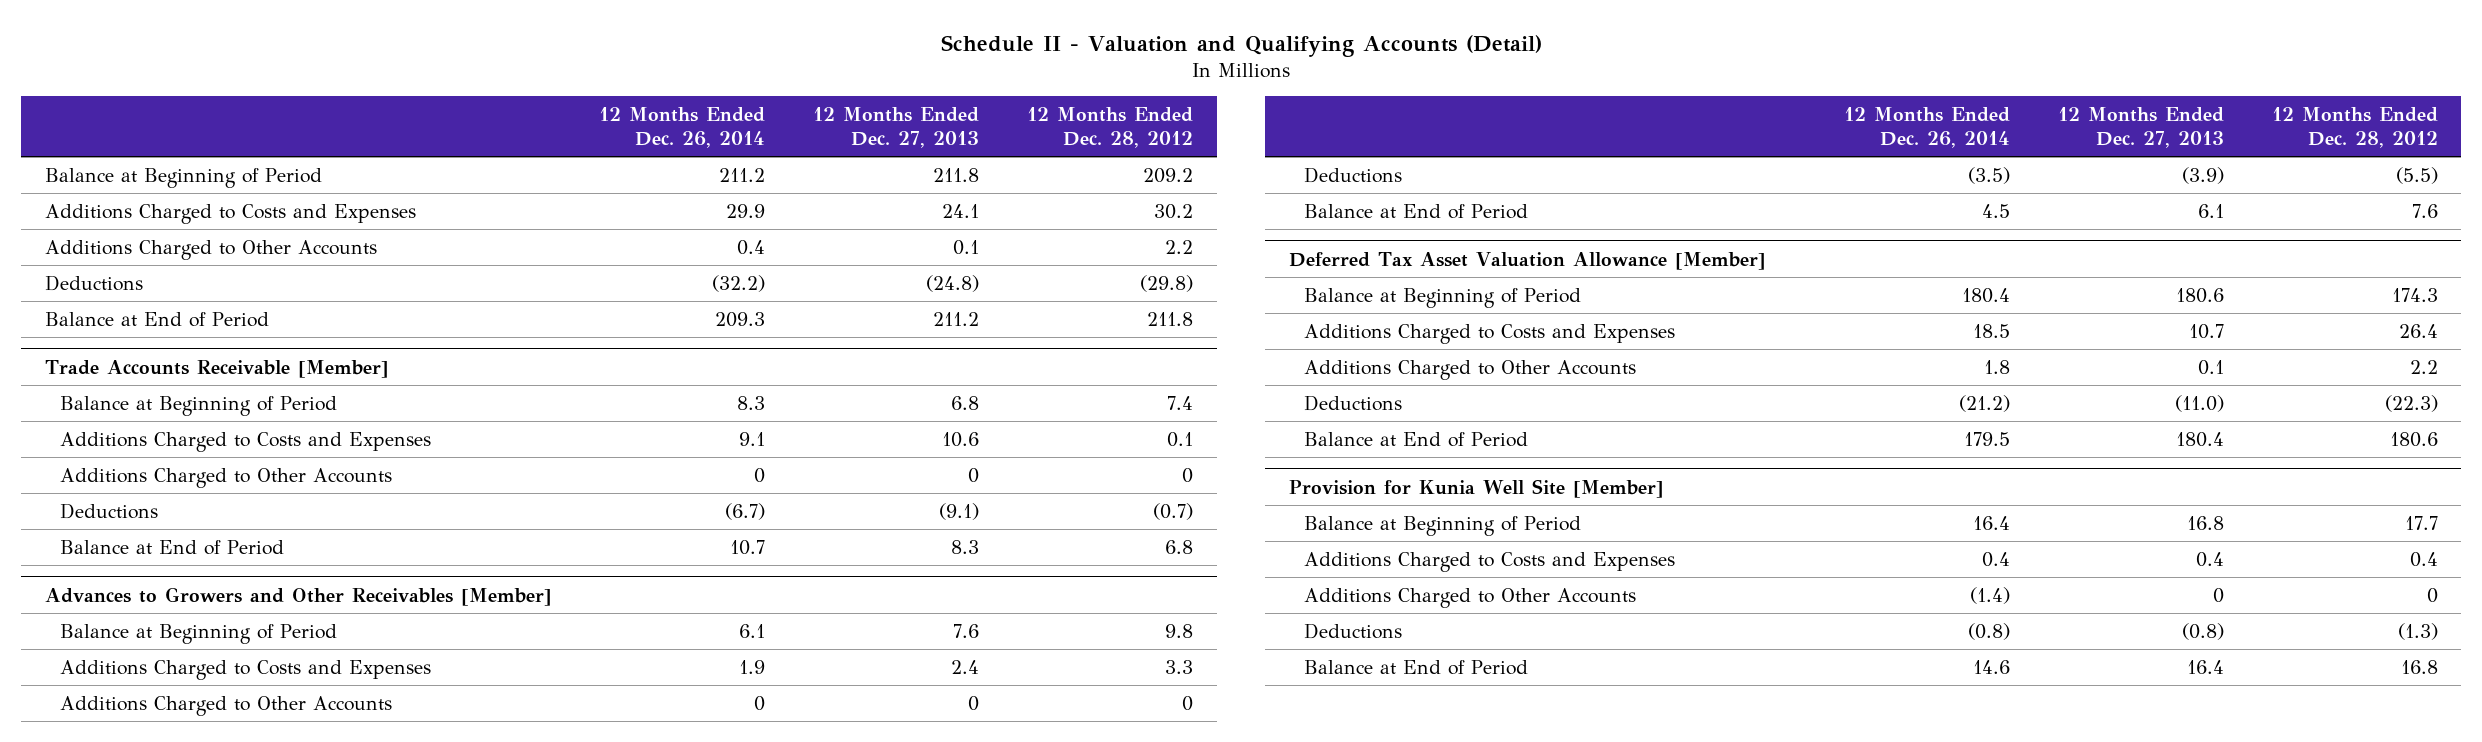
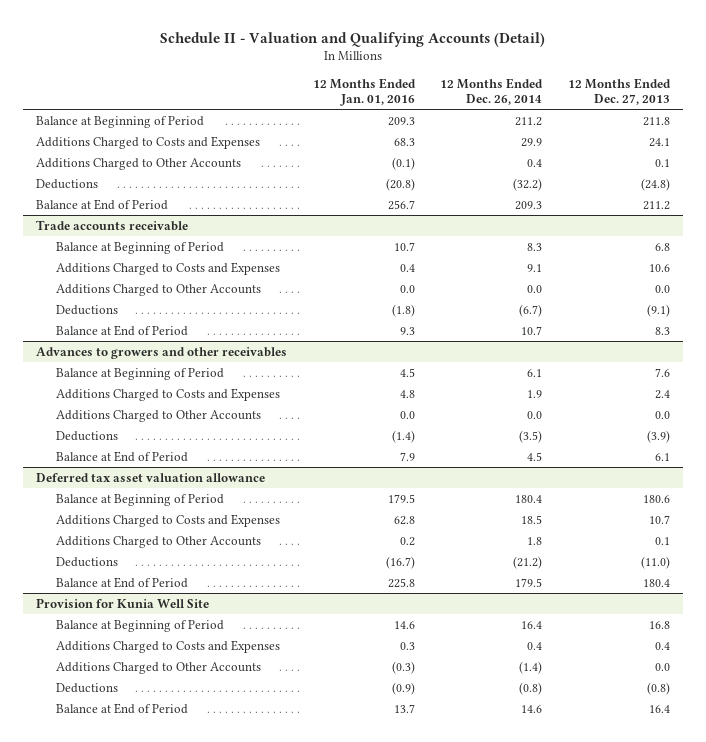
- | 12 Months Ended Dec. 26, 2014 | 12 Months Ended Dec. 27, 2013 | 12 Months Ended Dec. 28, 2012
+ | 12 Months Ended Jan. 01, 2016 | 12 Months Ended Dec. 26, 2014 | 12 Months Ended Dec. 27, 2013
- Trade Accounts Receivable [Member]
+ Trade accounts receivable
- Additions Charged to Other Accounts | 0 | 0 | 0
+ Additions Charged to Other Accounts | 0.0 | 0.0 | 0.0
- Advances to Growers and Other Receivables [Member]
+ Advances to growers and other receivables
- Additions Charged to Other Accounts | 0 | 0 | 0
+ Additions Charged to Other Accounts | 0.0 | 0.0 | 0.0
- Deferred Tax Asset Valuation Allowance [Member]
+ Deferred tax asset valuation allowance
- Provision for Kunia Well Site [Member]
+ Provision for Kunia Well Site
- Additions Charged to Other Accounts | (1.4) | 0 | 0
+ Additions Charged to Other Accounts | (0.3) | (1.4) | 0.0

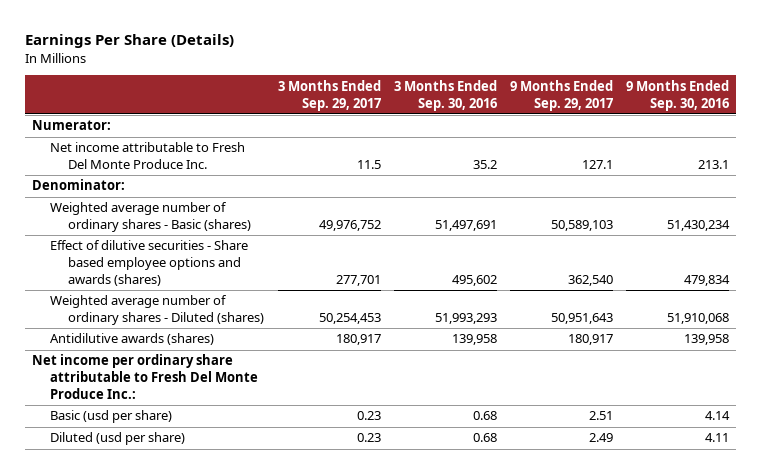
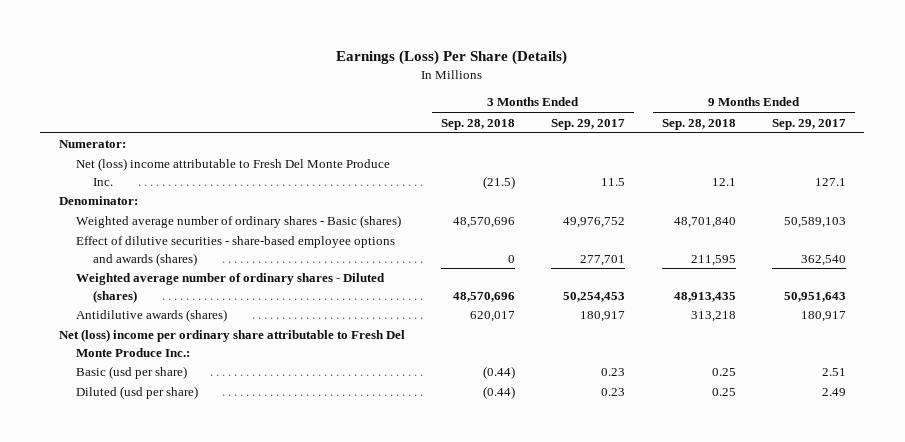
- Earnings Per Share (Details)
+ Earnings (Loss) Per Share (Details)
- | 3 Months Ended Sep. 29, 2017 | 3 Months Ended Sep. 30, 2016 | 9 Months Ended Sep. 29, 2017 | 9 Months Ended Sep. 30, 2016
+ | 3 Months Ended Sep. 28, 2018 | 3 Months Ended Sep. 29, 2017 | 9 Months Ended Sep. 28, 2018 | 9 Months Ended Sep. 29, 2017
- Net income attributable to Fresh Del Monte Produce Inc. | 11.5 | 35.2 | 127.1 | 213.1
+ Net (loss) income attributable to Fresh Del Monte Produce Inc. | (21.5) | 11.5 | 12.1 | 127.1
- Effect of dilutive securities - Share based employee options and awards (shares) | 277,701 | 495,602 | 362,540 | 479,834
+ Effect of dilutive securities - share-based employee options and awards (shares) | 0 | 277,701 | 211,595 | 362,540
- Net income per ordinary share attributable to Fresh Del Monte Produce Inc.:
+ Net (loss) income per ordinary share attributable to Fresh Del Monte Produce Inc.:

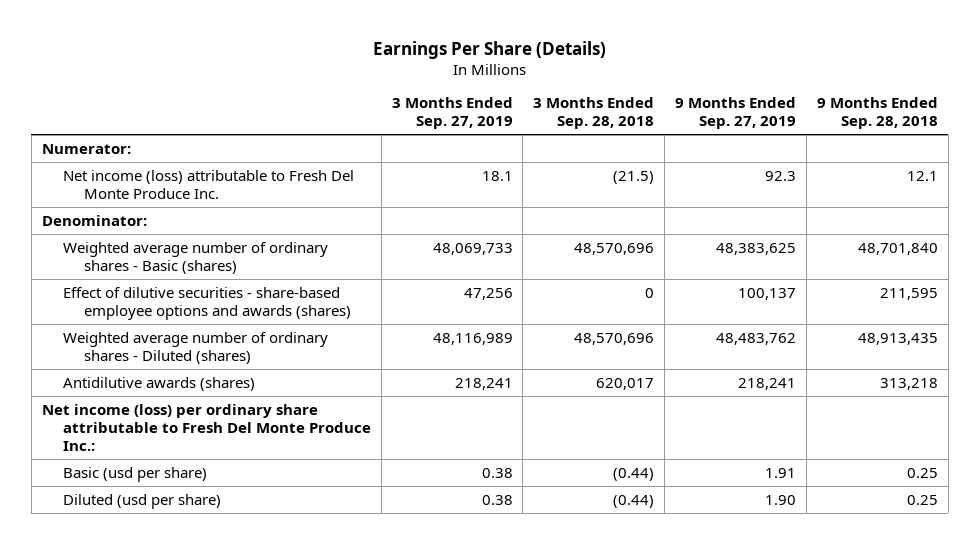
- Earnings (Loss) Per Share (Details)
+ Earnings Per Share (Details)
- | 3 Months Ended Sep. 28, 2018 | 3 Months Ended Sep. 29, 2017 | 9 Months Ended Sep. 28, 2018 | 9 Months Ended Sep. 29, 2017
+ | 3 Months Ended Sep. 27, 2019 | 3 Months Ended Sep. 28, 2018 | 9 Months Ended Sep. 27, 2019 | 9 Months Ended Sep. 28, 2018
- Net (loss) income attributable to Fresh Del Monte Produce Inc. | (21.5) | 11.5 | 12.1 | 127.1
+ Net income (loss) attributable to Fresh Del Monte Produce Inc. | 18.1 | (21.5) | 92.3 | 12.1
- Net (loss) income per ordinary share attributable to Fresh Del Monte Produce Inc.:
+ Net income (loss) per ordinary share attributable to Fresh Del Monte Produce Inc.:

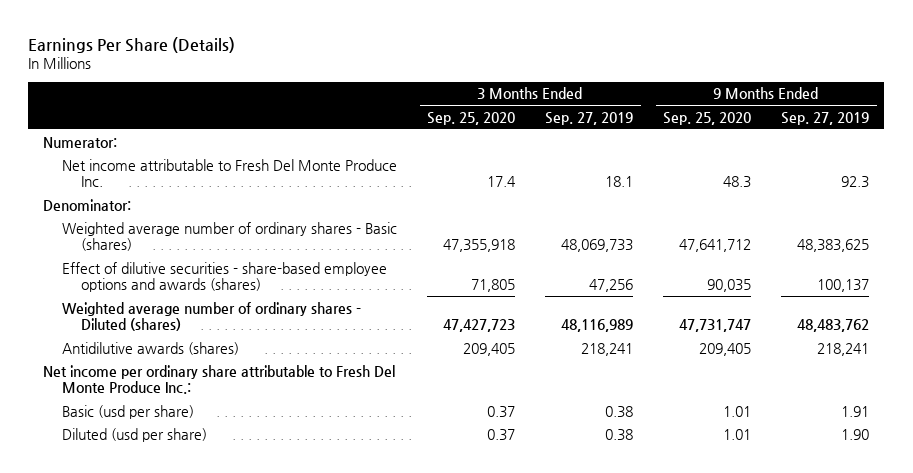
- | 3 Months Ended Sep. 27, 2019 | 3 Months Ended Sep. 28, 2018 | 9 Months Ended Sep. 27, 2019 | 9 Months Ended Sep. 28, 2018
+ | 3 Months Ended Sep. 25, 2020 | 3 Months Ended Sep. 27, 2019 | 9 Months Ended Sep. 25, 2020 | 9 Months Ended Sep. 27, 2019
- Net income (loss) attributable to Fresh Del Monte Produce Inc. | 18.1 | (21.5) | 92.3 | 12.1
+ Net income attributable to Fresh Del Monte Produce Inc. | 17.4 | 18.1 | 48.3 | 92.3
- Net income (loss) per ordinary share attributable to Fresh Del Monte Produce Inc.:
+ Net income per ordinary share attributable to Fresh Del Monte Produce Inc.:

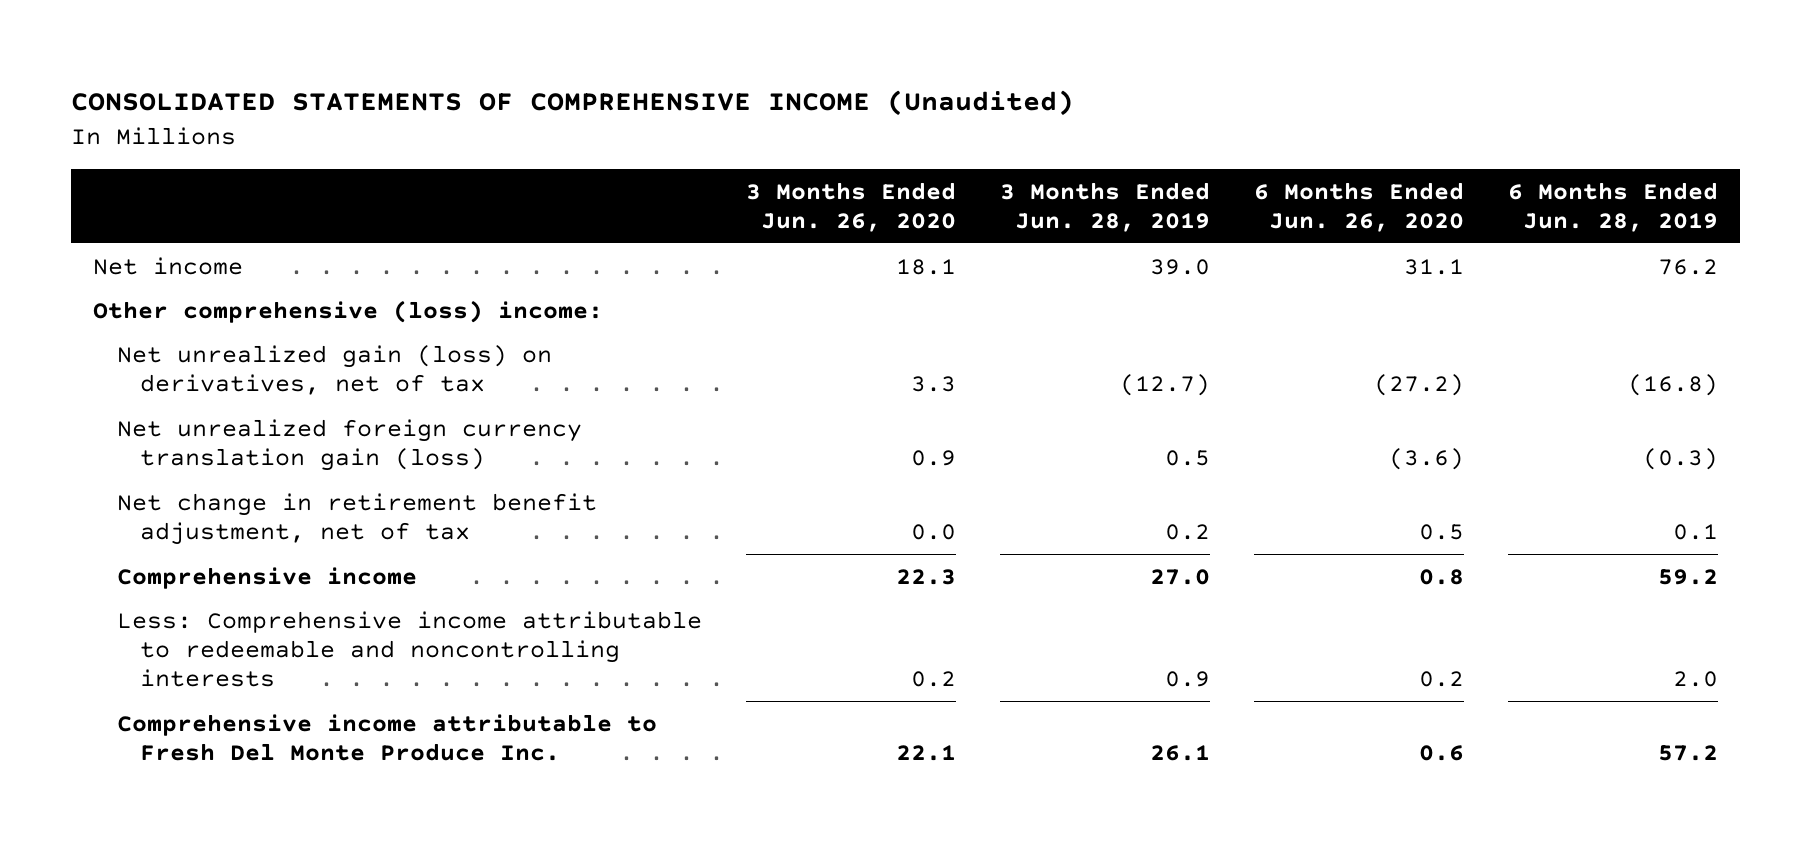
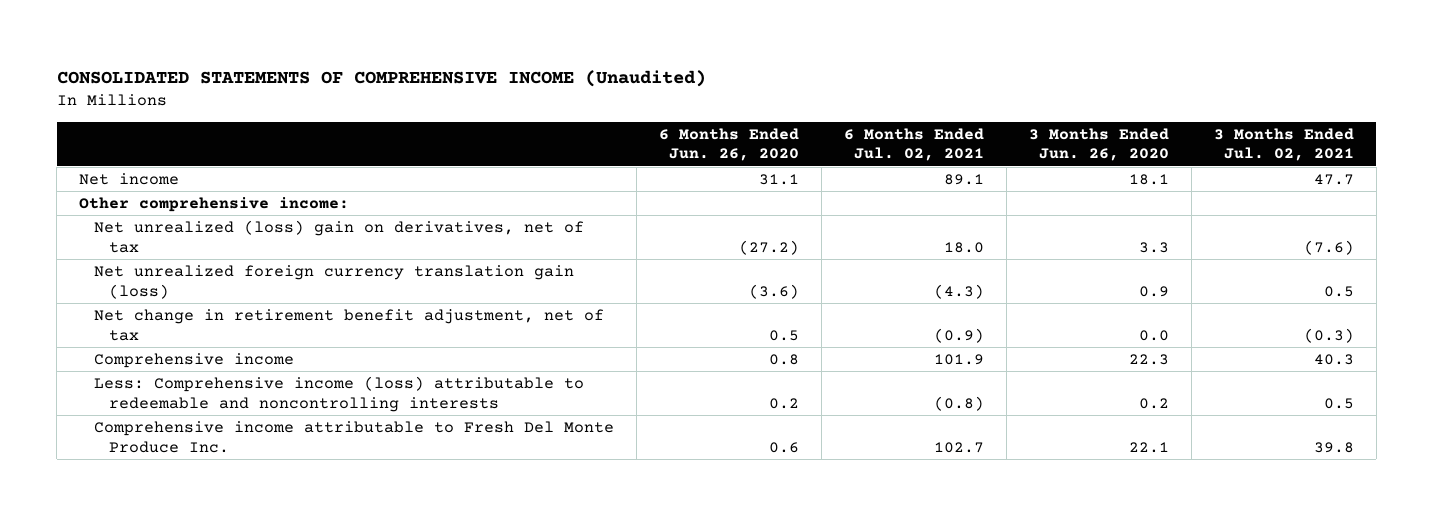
- | 3 Months Ended Jun. 26, 2020 | 3 Months Ended Jun. 28, 2019 | 6 Months Ended Jun. 26, 2020 | 6 Months Ended Jun. 28, 2019
+ | 6 Months Ended Jun. 26, 2020 | 6 Months Ended Jul. 02, 2021 | 3 Months Ended Jun. 26, 2020 | 3 Months Ended Jul. 02, 2021
- Other comprehensive (loss) income:
- Net unrealized gain (loss) on derivatives, net of tax | 3.3 | (12.7) | (27.2) | (16.8)
+ Other comprehensive income:
+ Net unrealized (loss) gain on derivatives, net of tax | (27.2) | 18.0 | 3.3 | (7.6)
- Less: Comprehensive income attributable to redeemable and noncontrolling interests | 0.2 | 0.9 | 0.2 | 2.0
+ Less: Comprehensive income (loss) attributable to redeemable and noncontrolling interests | 0.2 | (0.8) | 0.2 | 0.5

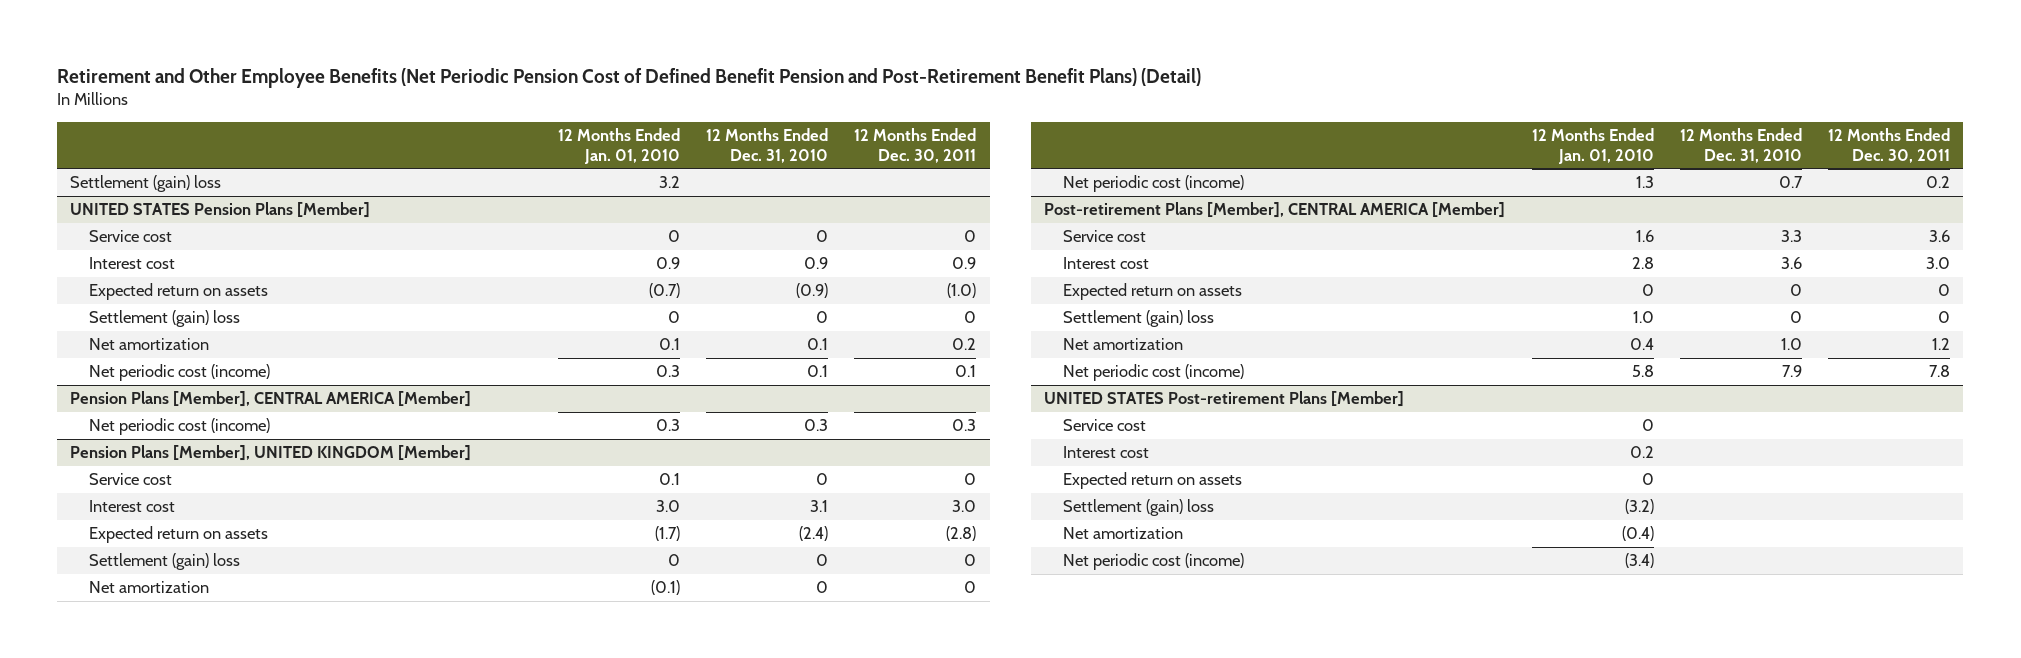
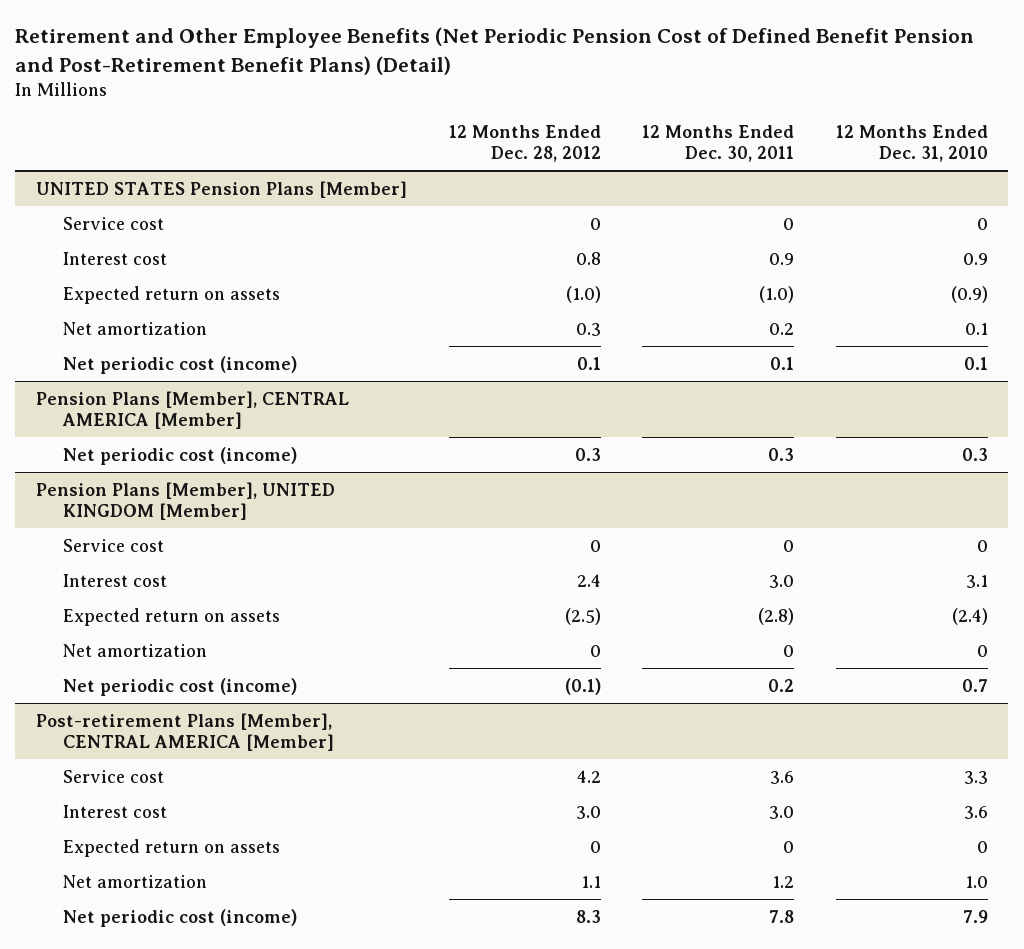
- | 12 Months Ended Jan. 01, 2010 | 12 Months Ended Dec. 31, 2010 | 12 Months Ended Dec. 30, 2011
+ | 12 Months Ended Dec. 28, 2012 | 12 Months Ended Dec. 30, 2011 | 12 Months Ended Dec. 31, 2010
- Settlement (gain) loss | 3.2 | |
@ UNITED STATES Pension Plans [Member]
- Settlement (gain) loss | 0 | 0 | 0
@ Pension Plans [Member], UNITED KINGDOM [Member]
- Settlement (gain) loss | 0 | 0 | 0
@ Post-retirement Plans [Member], CENTRAL AMERICA [Member]
- Settlement (gain) loss | 1.0 | 0 | 0
- UNITED STATES Post-retirement Plans [Member]
- Service cost | 0 | |
- Interest cost | 0.2 | |
- Expected return on assets | 0 | |
- Settlement (gain) loss | (3.2) | |
- Net amortization | (0.4) | |
- Net periodic cost (income) | (3.4) | |

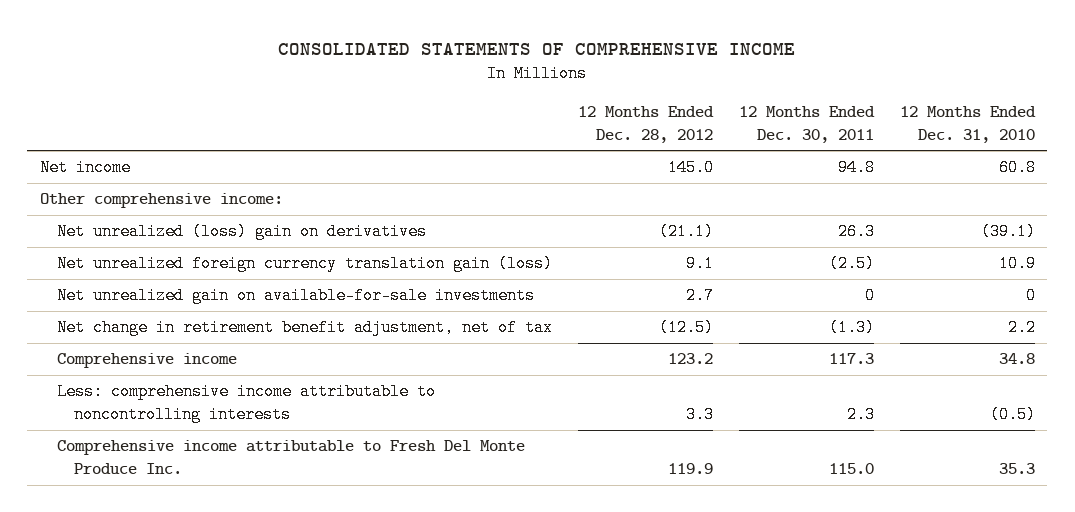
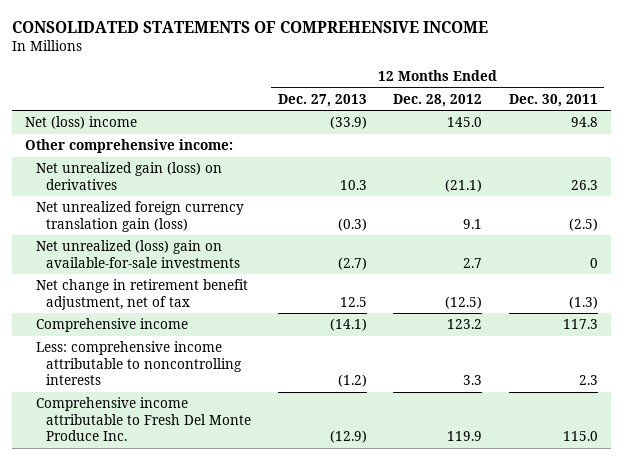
- | 12 Months Ended Dec. 28, 2012 | 12 Months Ended Dec. 30, 2011 | 12 Months Ended Dec. 31, 2010
+ | 12 Months Ended Dec. 27, 2013 | 12 Months Ended Dec. 28, 2012 | 12 Months Ended Dec. 30, 2011
- Net income | 145.0 | 94.8 | 60.8
+ Net (loss) income | (33.9) | 145.0 | 94.8
- Net unrealized (loss) gain on derivatives | (21.1) | 26.3 | (39.1)
+ Net unrealized gain (loss) on derivatives | 10.3 | (21.1) | 26.3
- Net unrealized gain on available-for-sale investments | 2.7 | 0 | 0
+ Net unrealized (loss) gain on available-for-sale investments | (2.7) | 2.7 | 0

